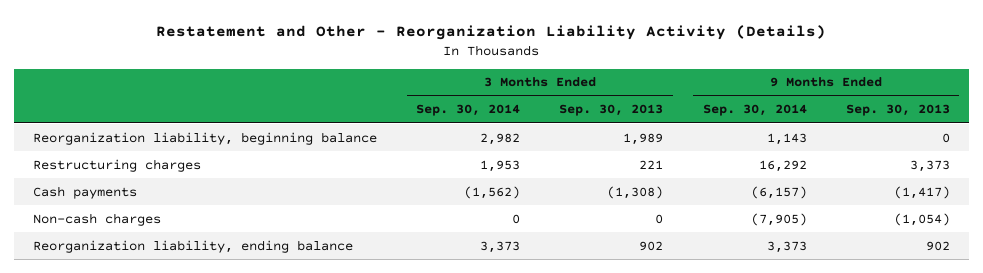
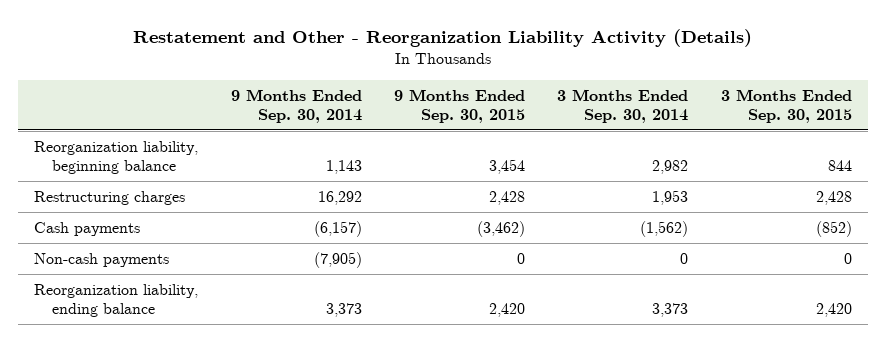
- | 3 Months Ended Sep. 30, 2014 | 3 Months Ended Sep. 30, 2013 | 9 Months Ended Sep. 30, 2014 | 9 Months Ended Sep. 30, 2013
+ | 9 Months Ended Sep. 30, 2014 | 9 Months Ended Sep. 30, 2015 | 3 Months Ended Sep. 30, 2014 | 3 Months Ended Sep. 30, 2015
- Non-cash charges | 0 | 0 | (7,905) | (1,054)
+ Non-cash payments | (7,905) | 0 | 0 | 0

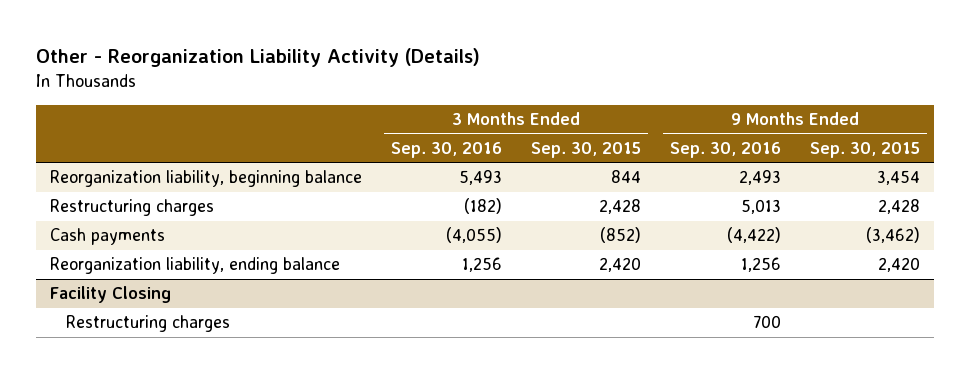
- Restatement and Other - Reorganization Liability Activity (Details)
+ Other - Reorganization Liability Activity (Details)
- | 9 Months Ended Sep. 30, 2014 | 9 Months Ended Sep. 30, 2015 | 3 Months Ended Sep. 30, 2014 | 3 Months Ended Sep. 30, 2015
+ | 3 Months Ended Sep. 30, 2016 | 3 Months Ended Sep. 30, 2015 | 9 Months Ended Sep. 30, 2016 | 9 Months Ended Sep. 30, 2015
- Non-cash payments | (7,905) | 0 | 0 | 0
+ Facility Closing
+ Restructuring charges | | | 700 |

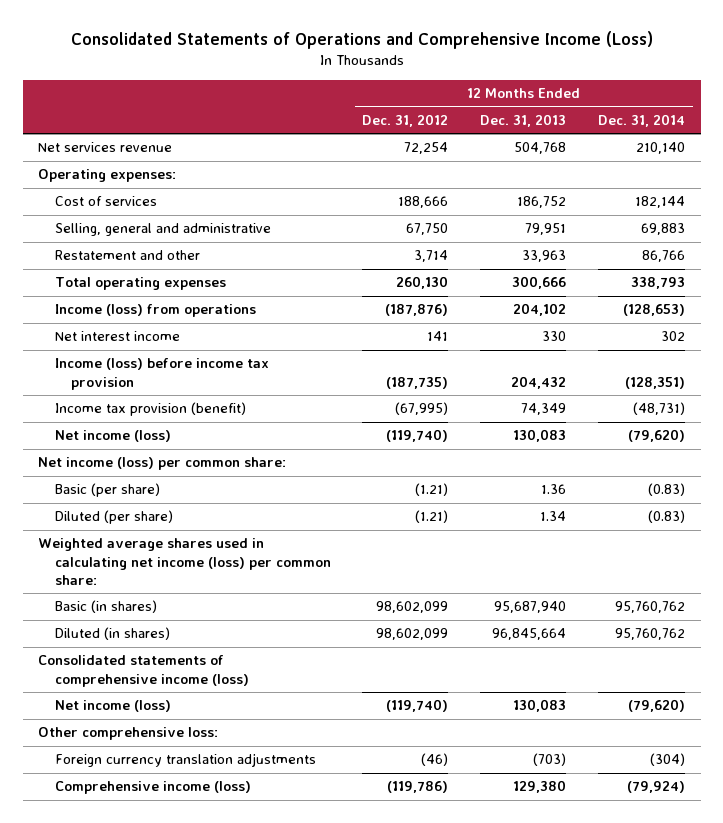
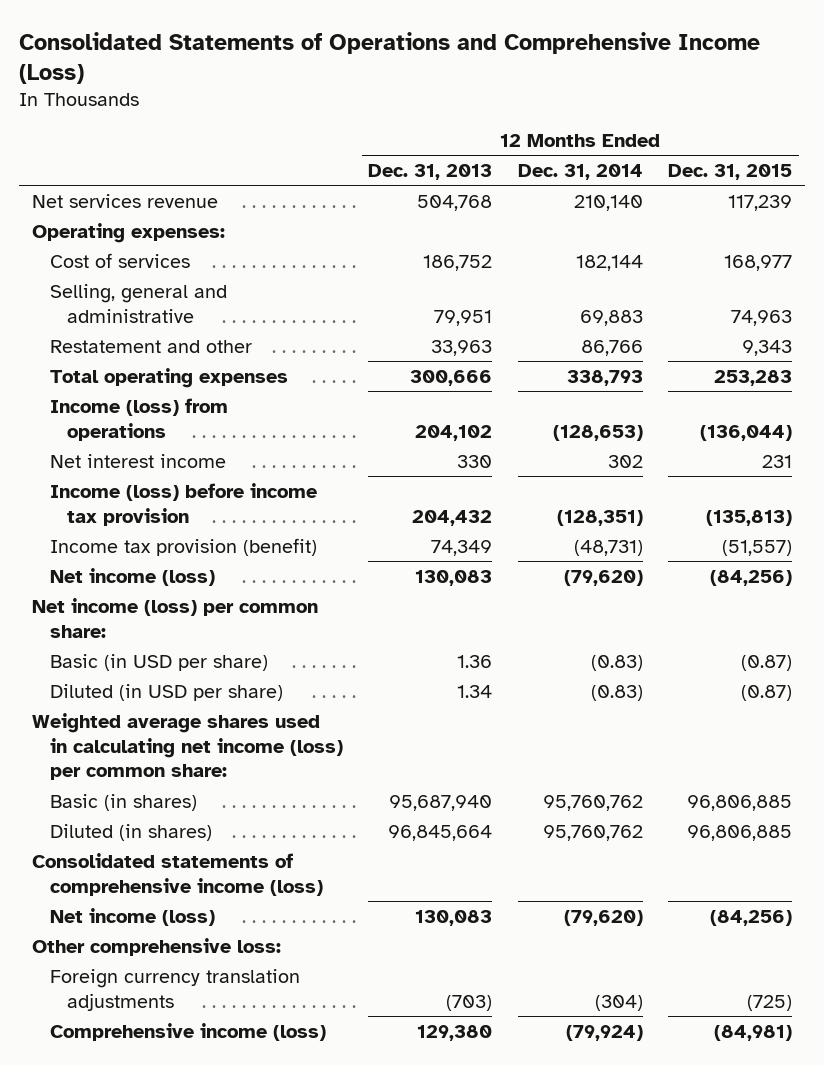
- | 12 Months Ended Dec. 31, 2012 | 12 Months Ended Dec. 31, 2013 | 12 Months Ended Dec. 31, 2014
+ | 12 Months Ended Dec. 31, 2013 | 12 Months Ended Dec. 31, 2014 | 12 Months Ended Dec. 31, 2015
- Basic (per share) | (1.21) | 1.36 | (0.83)
- Diluted (per share) | (1.21) | 1.34 | (0.83)
+ Basic (in USD per share) | 1.36 | (0.83) | (0.87)
+ Diluted (in USD per share) | 1.34 | (0.83) | (0.87)

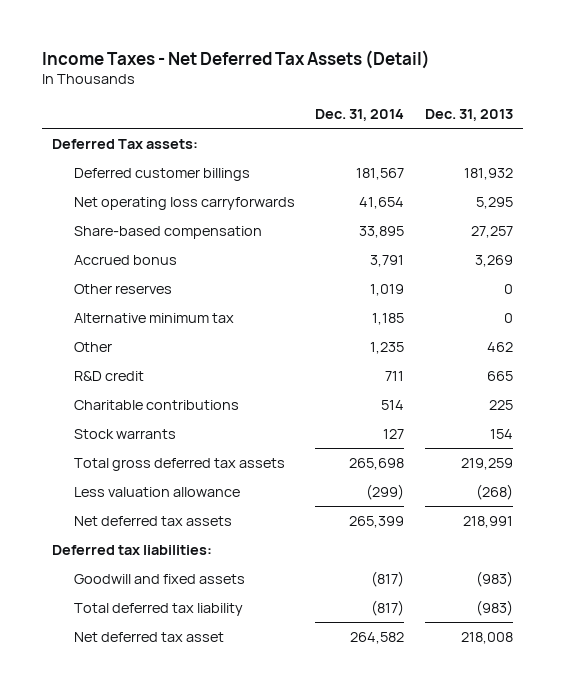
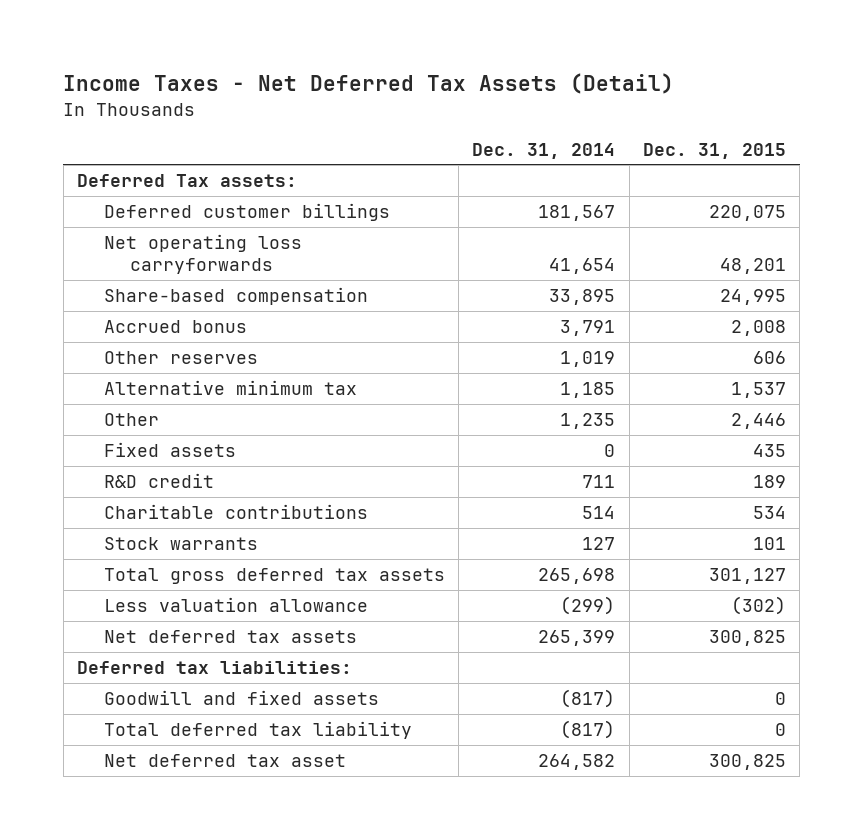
- | Dec. 31, 2014 | Dec. 31, 2013
+ | Dec. 31, 2014 | Dec. 31, 2015
+ Fixed assets | 0 | 435

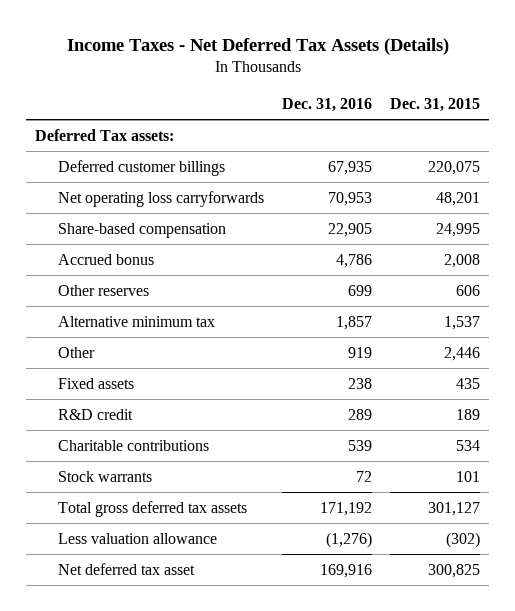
- Income Taxes - Net Deferred Tax Assets (Detail)
+ Income Taxes - Net Deferred Tax Assets (Details)
- | Dec. 31, 2014 | Dec. 31, 2015
+ | Dec. 31, 2016 | Dec. 31, 2015
- Net deferred tax assets | 265,399 | 300,825
- Deferred tax liabilities:
- Goodwill and fixed assets | (817) | 0
- Total deferred tax liability | (817) | 0

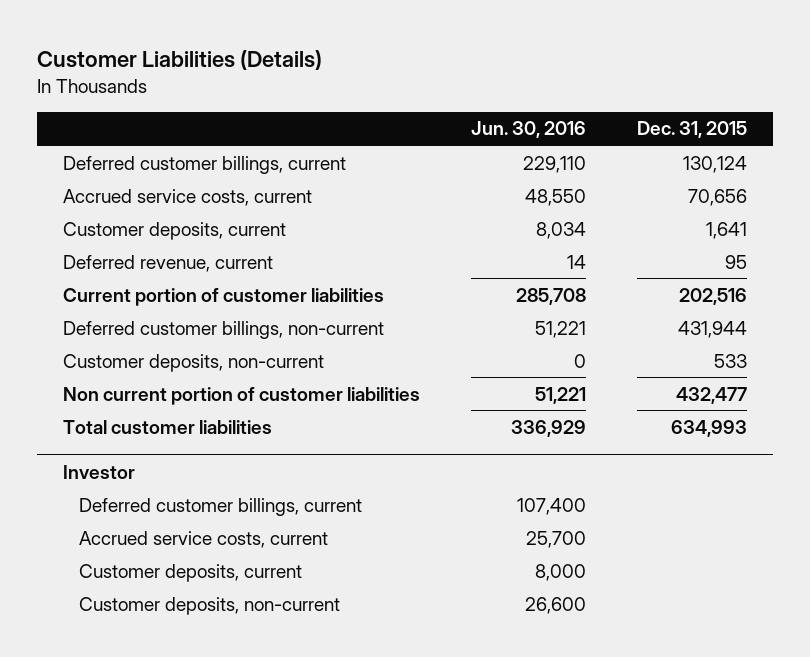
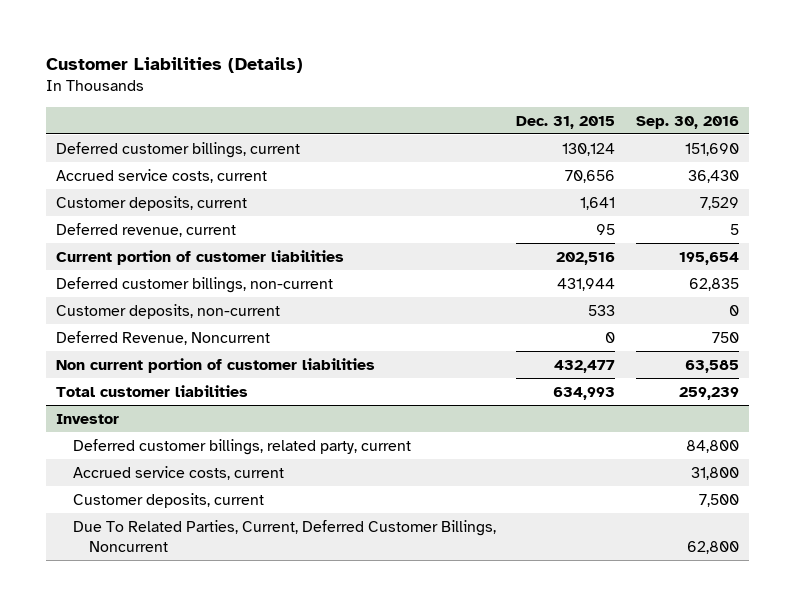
- | Jun. 30, 2016 | Dec. 31, 2015
+ | Dec. 31, 2015 | Sep. 30, 2016
+ Deferred Revenue, Noncurrent | 0 | 750
@ Investor
- Deferred customer billings, current | 107,400 |
+ Deferred customer billings, related party, current | | 84,800
- Customer deposits, non-current | 26,600 |
+ Due To Related Parties, Current, Deferred Customer Billings, Noncurrent | | 62,800

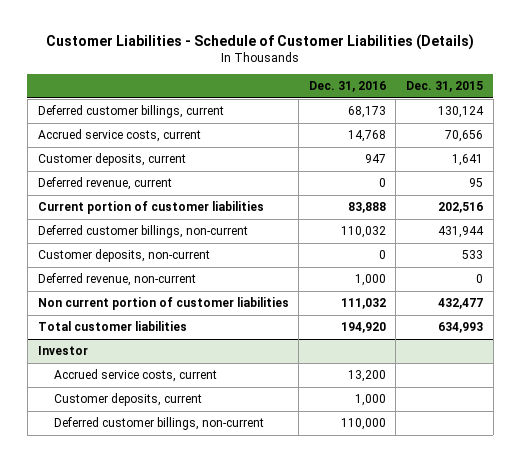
- Customer Liabilities (Details)
+ Customer Liabilities - Schedule of Customer Liabilities (Details)
- | Dec. 31, 2015 | Sep. 30, 2016
+ | Dec. 31, 2016 | Dec. 31, 2015
- Deferred Revenue, Noncurrent | 0 | 750
+ Deferred revenue, non-current | 1,000 | 0
@ Investor
- Deferred customer billings, related party, current | | 84,800
- Due To Related Parties, Current, Deferred Customer Billings, Noncurrent | | 62,800
+ Deferred customer billings, non-current | 110,000 |

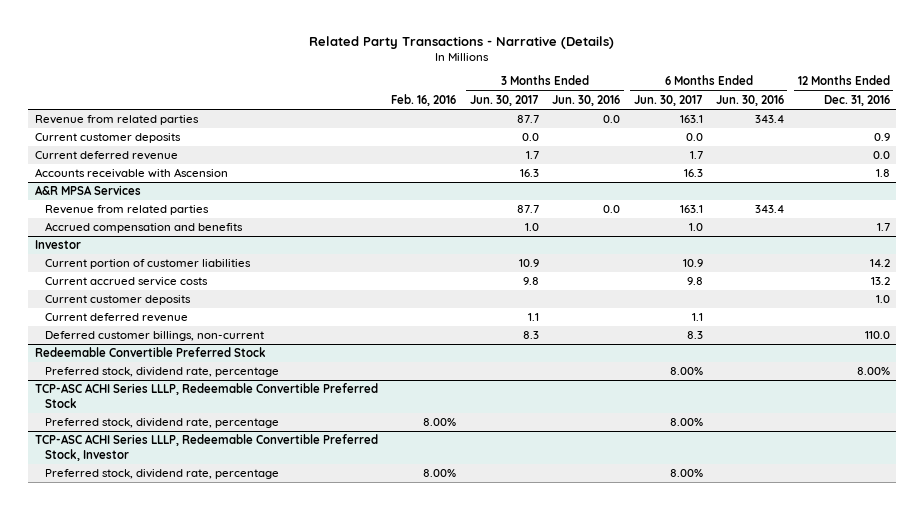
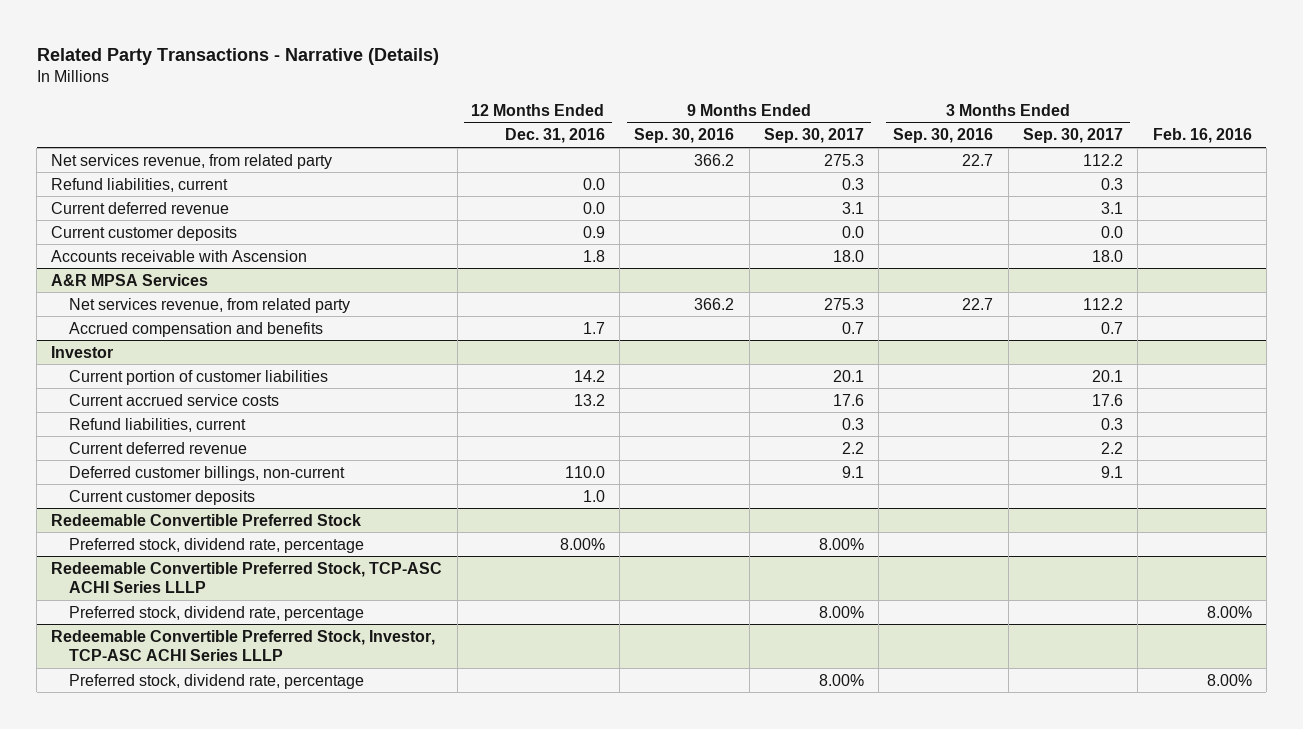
- | Feb. 16, 2016 | 3 Months Ended Jun. 30, 2017 | 3 Months Ended Jun. 30, 2016 | 6 Months Ended Jun. 30, 2017 | 6 Months Ended Jun. 30, 2016 | 12 Months Ended Dec. 31, 2016
+ | 12 Months Ended Dec. 31, 2016 | 9 Months Ended Sep. 30, 2016 | 9 Months Ended Sep. 30, 2017 | 3 Months Ended Sep. 30, 2016 | 3 Months Ended Sep. 30, 2017 | Feb. 16, 2016
- Revenue from related parties | | 87.7 | 0.0 | 163.1 | 343.4 |
+ Net services revenue, from related party | | 366.2 | 275.3 | 22.7 | 112.2 |
+ Refund liabilities, current | 0.0 | | 0.3 | | 0.3 |
moved down: Current customer deposits | 0.9 | | 0.0 | | 0.0 |
@ A&R MPSA Services
- Revenue from related parties | | 87.7 | 0.0 | 163.1 | 343.4 |
+ Net services revenue, from related party | | 366.2 | 275.3 | 22.7 | 112.2 |
@ Investor
+ Refund liabilities, current | | | 0.3 | | 0.3 |
moved down: Current customer deposits | 1.0 | | | | |
- TCP-ASC ACHI Series LLLP, Redeemable Convertible Preferred Stock
+ Redeemable Convertible Preferred Stock, TCP-ASC ACHI Series LLLP
- TCP-ASC ACHI Series LLLP, Redeemable Convertible Preferred Stock, Investor
+ Redeemable Convertible Preferred Stock, Investor, TCP-ASC ACHI Series LLLP

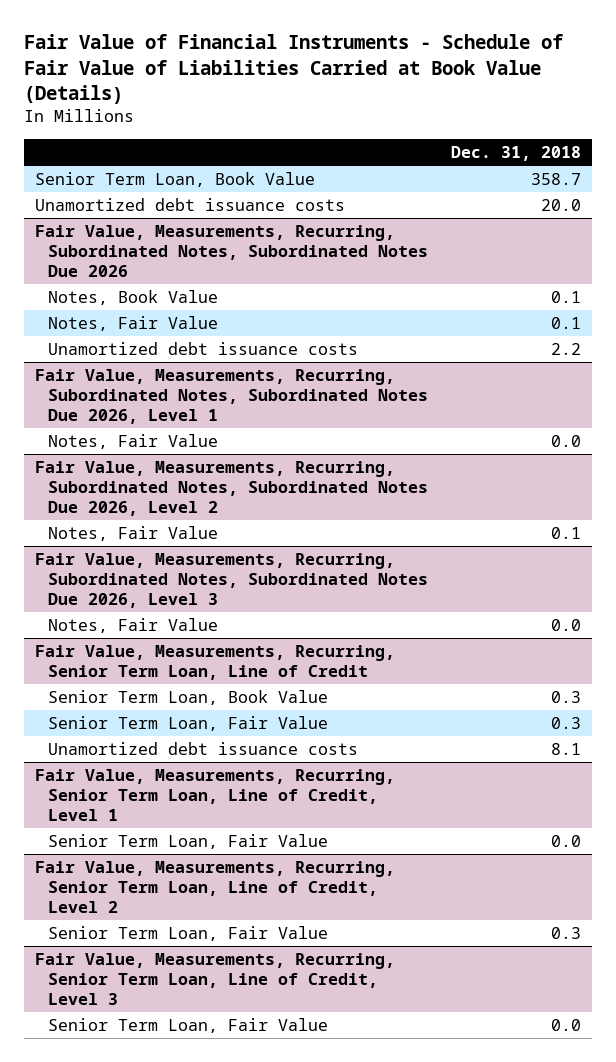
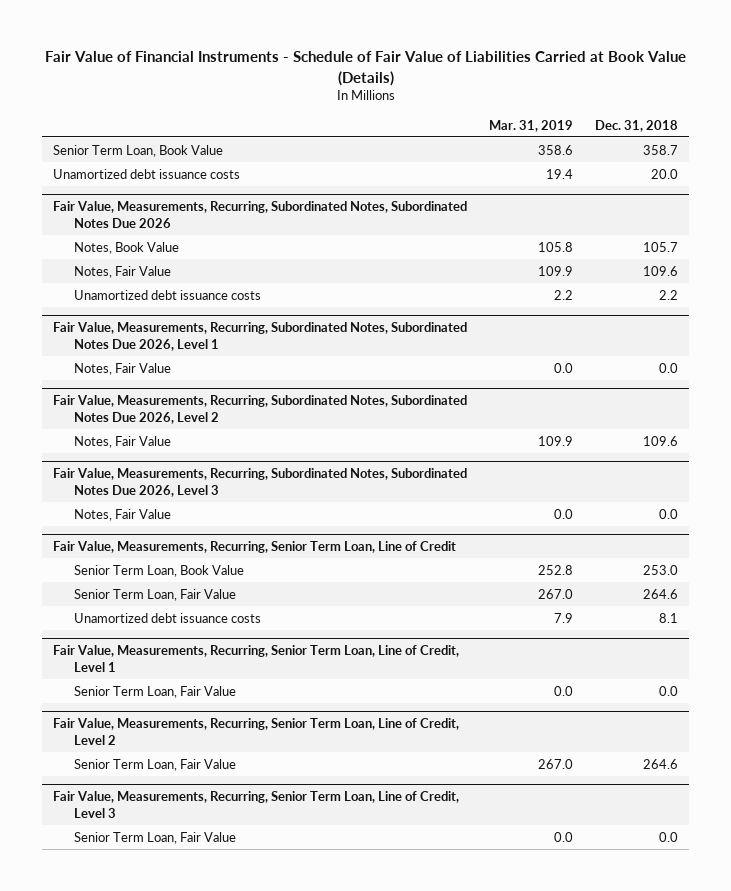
- | Dec. 31, 2018
+ | Mar. 31, 2019 | Dec. 31, 2018
@ Fair Value, Measurements, Recurring, Subordinated Notes, Subordinated Notes Due 2026
- Notes, Book Value | 0.1
- Notes, Fair Value | 0.1
+ Notes, Book Value | 105.8 | 105.7
+ Notes, Fair Value | 109.9 | 109.6
@ Fair Value, Measurements, Recurring, Subordinated Notes, Subordinated Notes Due 2026, Level 2
- Notes, Fair Value | 0.1
+ Notes, Fair Value | 109.9 | 109.6
@ Fair Value, Measurements, Recurring, Senior Term Loan, Line of Credit
- Senior Term Loan, Book Value | 0.3
- Senior Term Loan, Fair Value | 0.3
+ Senior Term Loan, Book Value | 252.8 | 253.0
+ Senior Term Loan, Fair Value | 267.0 | 264.6
@ Fair Value, Measurements, Recurring, Senior Term Loan, Line of Credit, Level 2
- Senior Term Loan, Fair Value | 0.3
+ Senior Term Loan, Fair Value | 267.0 | 264.6

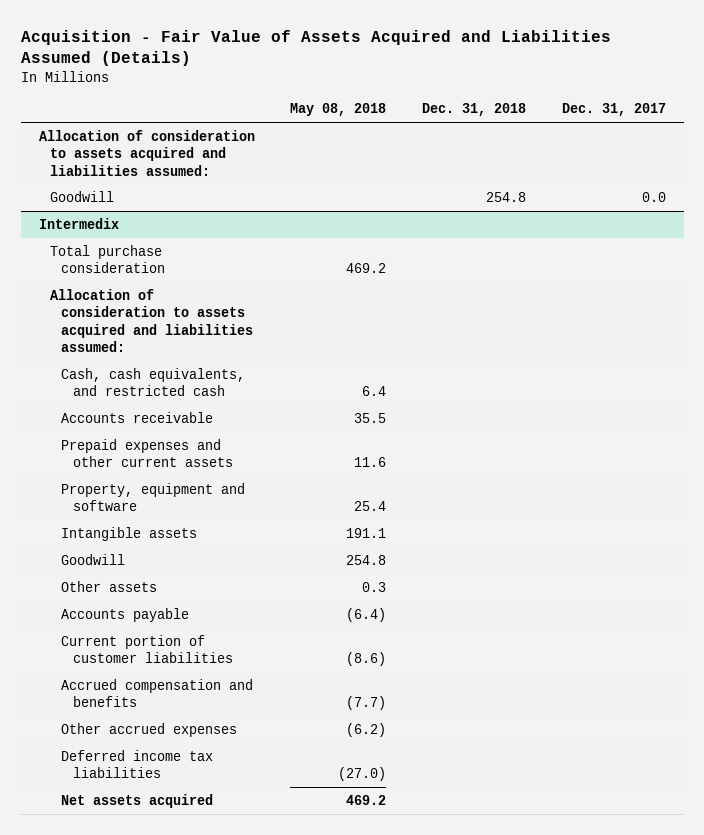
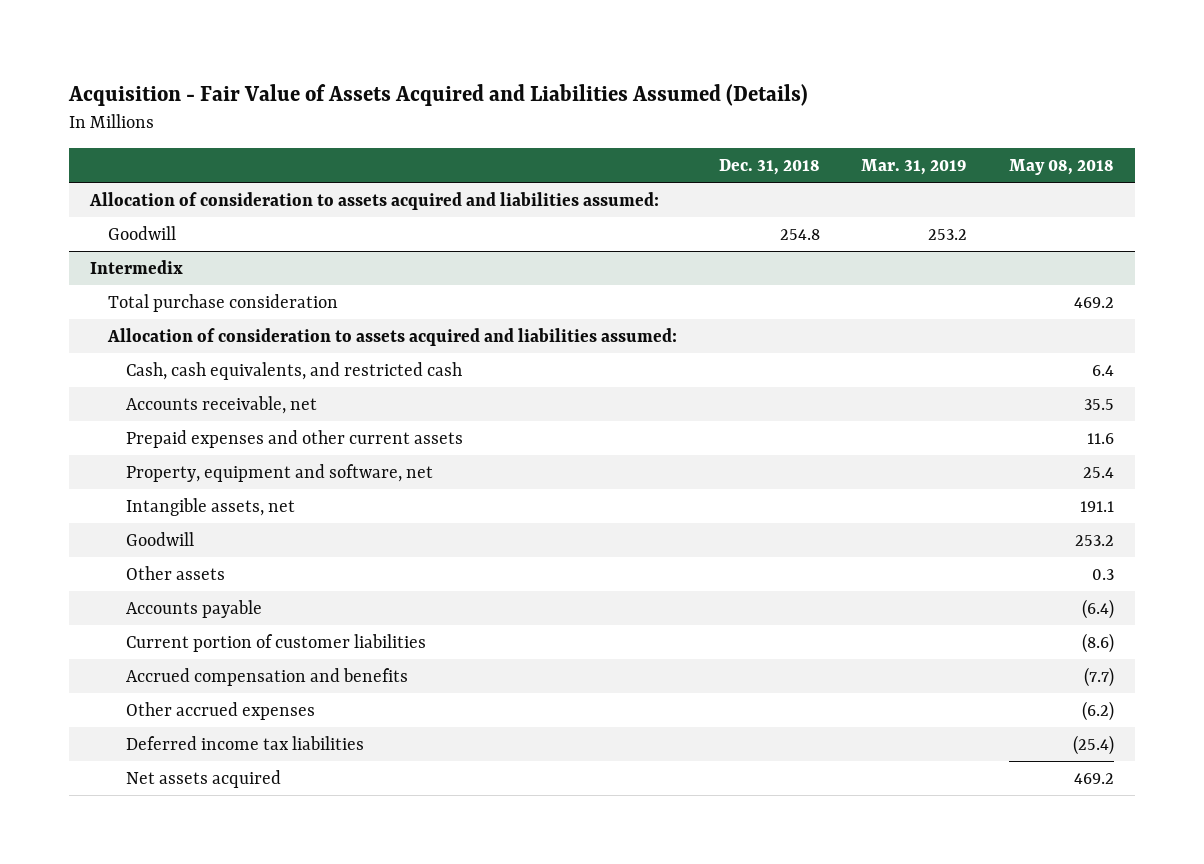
- | May 08, 2018 | Dec. 31, 2018 | Dec. 31, 2017
+ | Dec. 31, 2018 | Mar. 31, 2019 | May 08, 2018
@ Intermedix
- Accounts receivable | 35.5 | |
+ Accounts receivable, net | | | 35.5
- Property, equipment and software | 25.4 | |
- Intangible assets | 191.1 | |
- Goodwill | 254.8 | |
+ Property, equipment and software, net | | | 25.4
+ Intangible assets, net | | | 191.1
+ Goodwill | | | 253.2
- Deferred income tax liabilities | (27.0) | |
+ Deferred income tax liabilities | | | (25.4)

